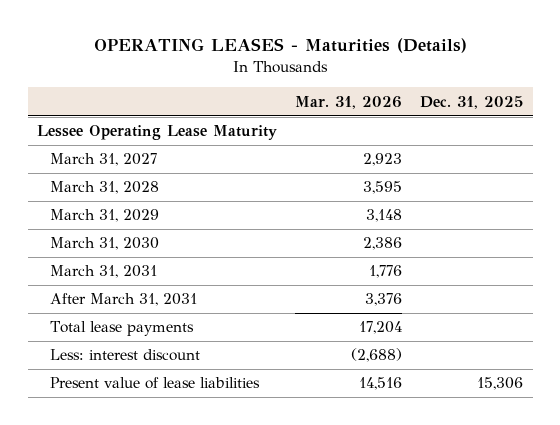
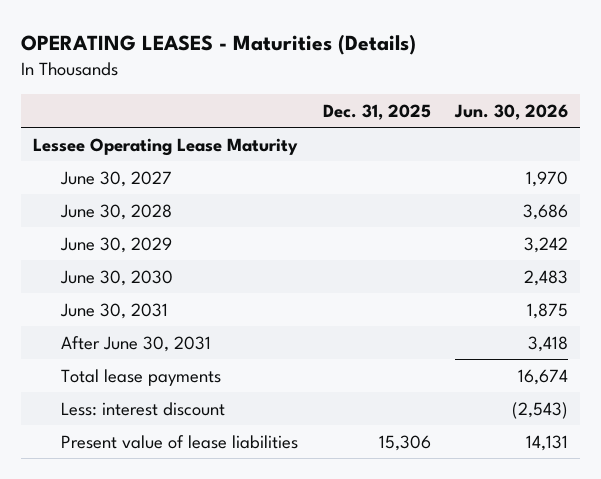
- | Mar. 31, 2026 | Dec. 31, 2025
+ | Dec. 31, 2025 | Jun. 30, 2026
- March 31, 2027 | 2,923 |
- March 31, 2028 | 3,595 |
- March 31, 2029 | 3,148 |
- March 31, 2030 | 2,386 |
- March 31, 2031 | 1,776 |
- After March 31, 2031 | 3,376 |
+ June 30, 2027 | | 1,970
+ June 30, 2028 | | 3,686
+ June 30, 2029 | | 3,242
+ June 30, 2030 | | 2,483
+ June 30, 2031 | | 1,875
+ After June 30, 2031 | | 3,418

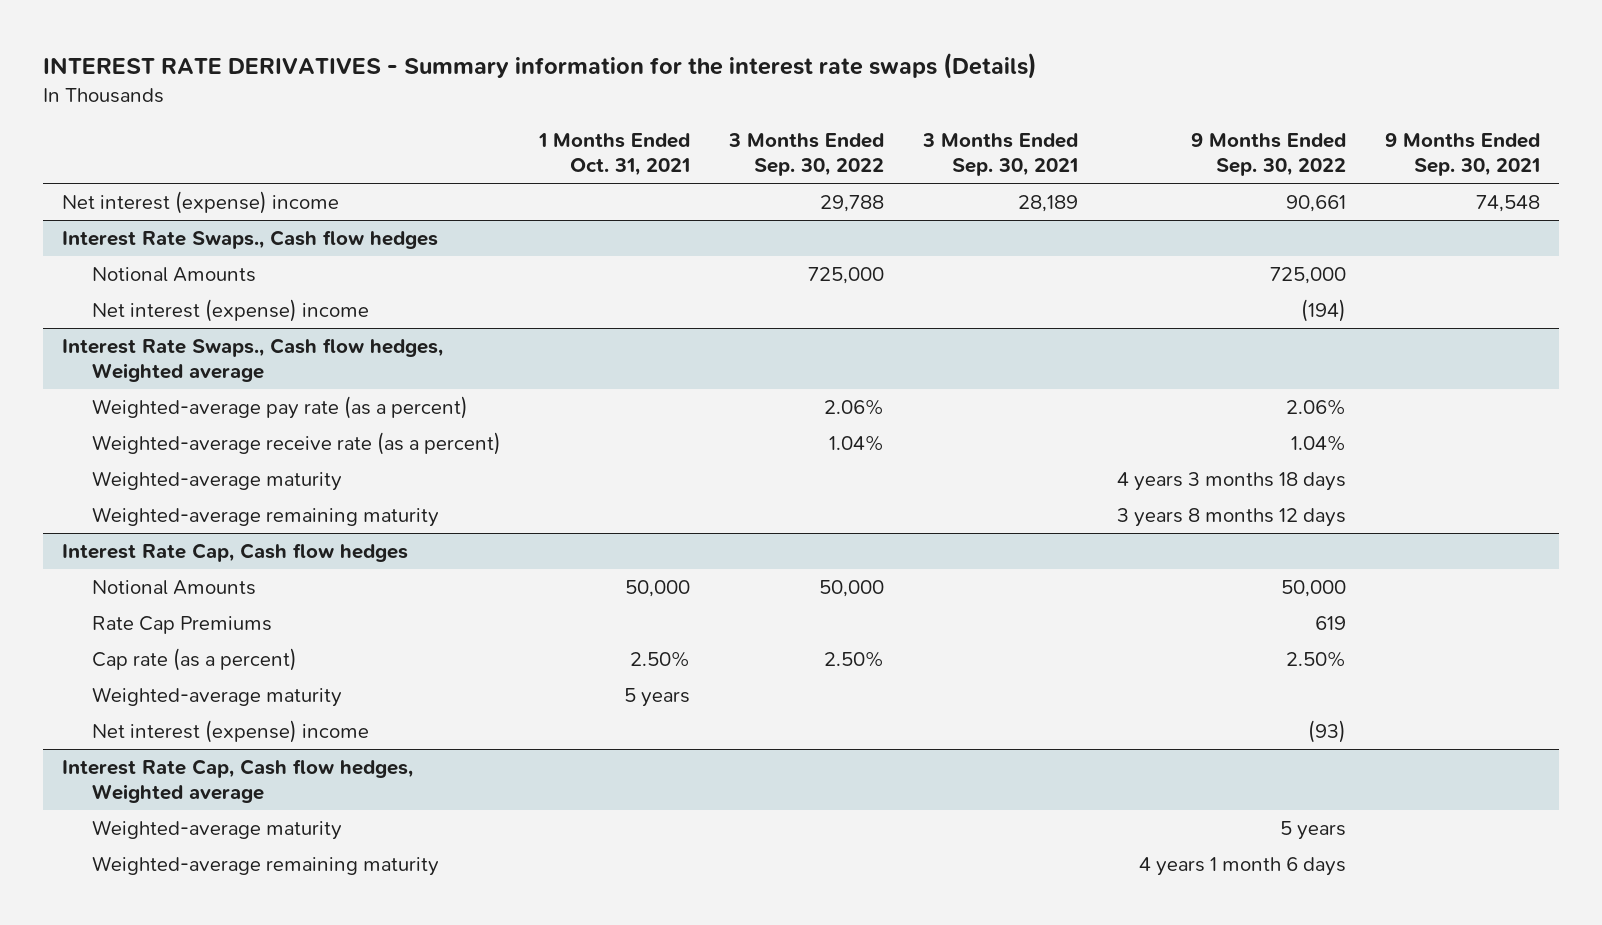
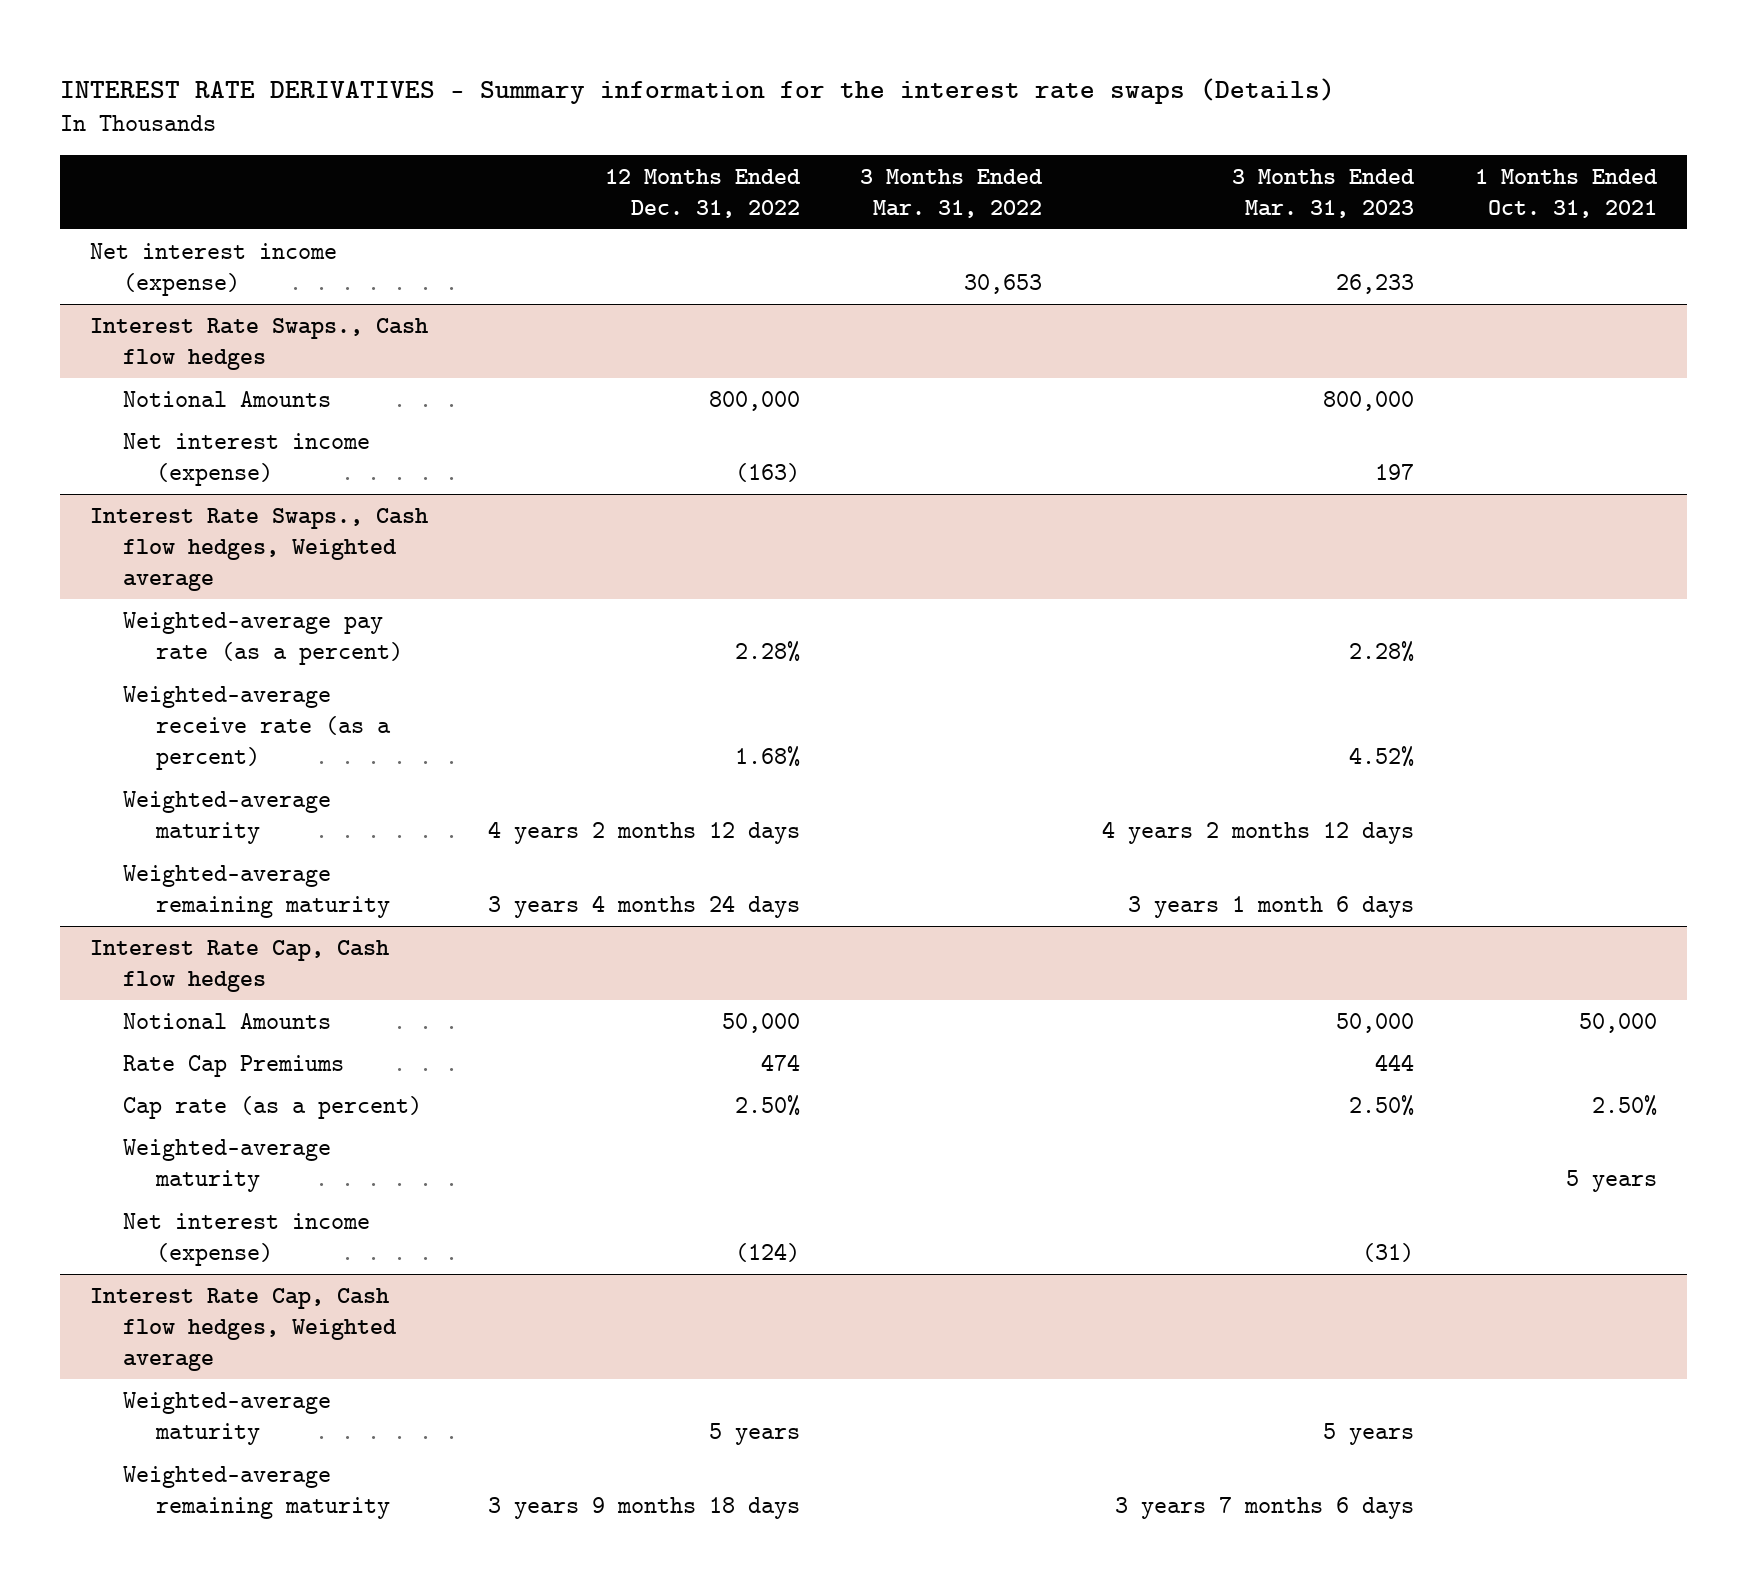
- | 1 Months Ended Oct. 31, 2021 | 3 Months Ended Sep. 30, 2022 | 3 Months Ended Sep. 30, 2021 | 9 Months Ended Sep. 30, 2022 | 9 Months Ended Sep. 30, 2021
+ | 12 Months Ended Dec. 31, 2022 | 3 Months Ended Mar. 31, 2022 | 3 Months Ended Mar. 31, 2023 | 1 Months Ended Oct. 31, 2021
- Net interest (expense) income | | 29,788 | 28,189 | 90,661 | 74,548
+ Net interest income (expense) | | 30,653 | 26,233 |
@ Interest Rate Swaps., Cash flow hedges
- Net interest (expense) income | | | | (194) |
+ Net interest income (expense) | (163) | | 197 |
@ Interest Rate Cap, Cash flow hedges
- Net interest (expense) income | | | | (93) |
+ Net interest income (expense) | (124) | | (31) |

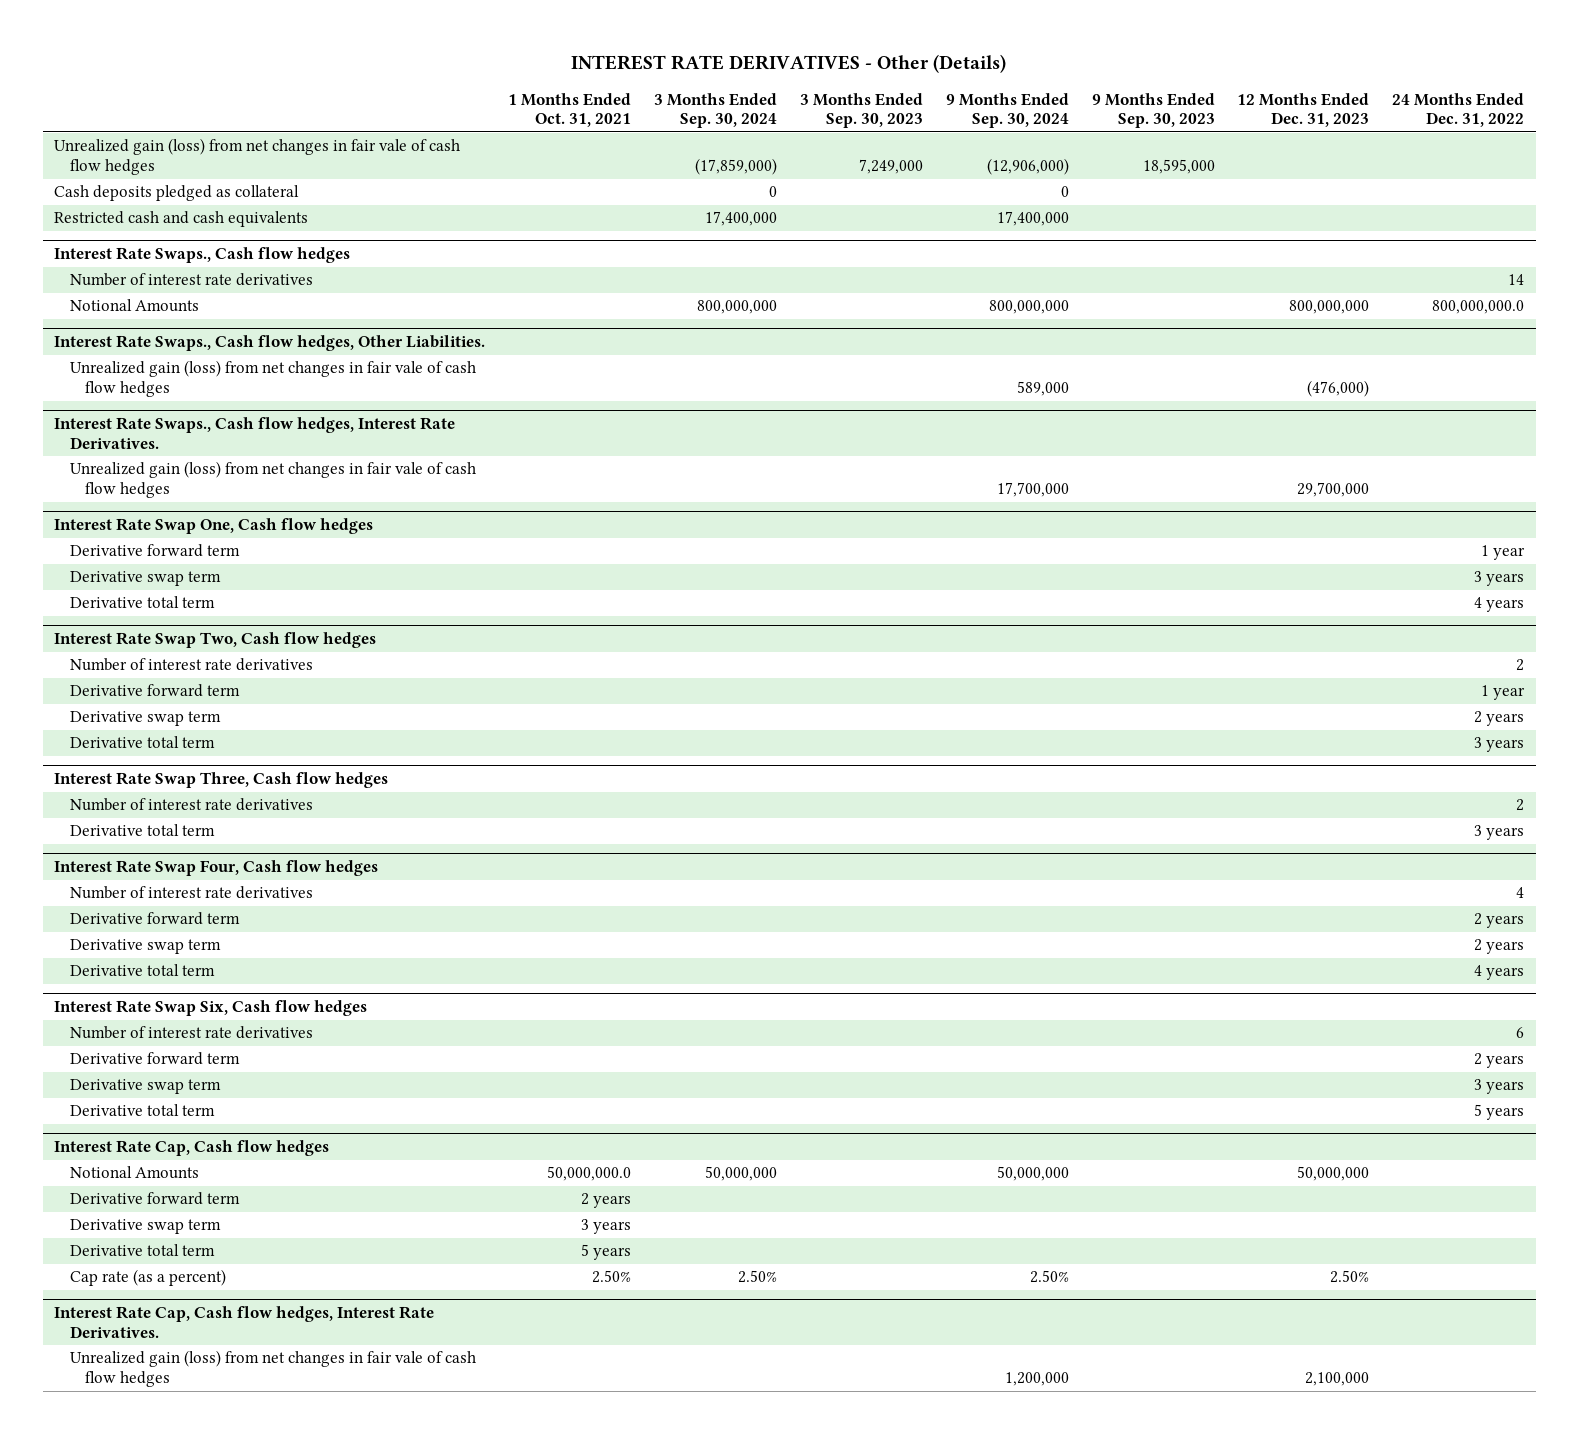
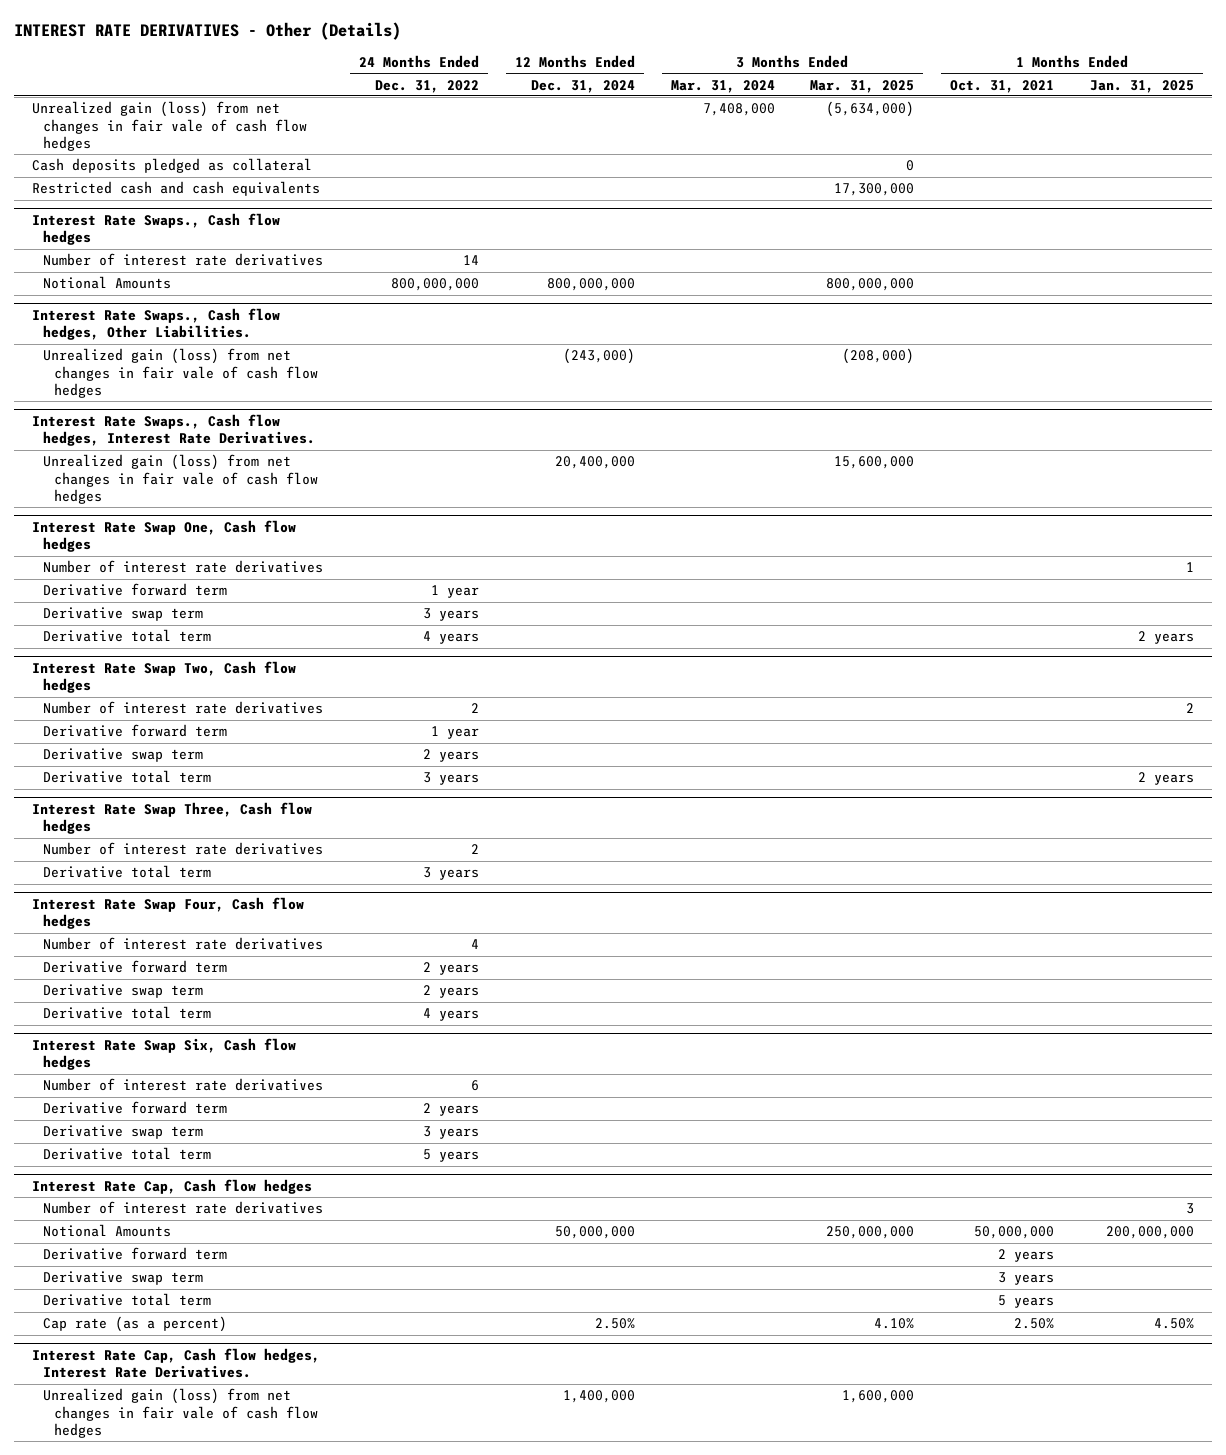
- | 1 Months Ended Oct. 31, 2021 | 3 Months Ended Sep. 30, 2024 | 3 Months Ended Sep. 30, 2023 | 9 Months Ended Sep. 30, 2024 | 9 Months Ended Sep. 30, 2023 | 12 Months Ended Dec. 31, 2023 | 24 Months Ended Dec. 31, 2022
+ | 24 Months Ended Dec. 31, 2022 | 12 Months Ended Dec. 31, 2024 | 3 Months Ended Mar. 31, 2024 | 3 Months Ended Mar. 31, 2025 | 1 Months Ended Oct. 31, 2021 | 1 Months Ended Jan. 31, 2025
@ Interest Rate Swaps., Cash flow hedges
- Notional Amounts | | 800,000,000 | | 800,000,000 | | 800,000,000 | 800,000,000.0
+ Notional Amounts | 800,000,000 | 800,000,000 | | 800,000,000 | |
@ Interest Rate Swap One, Cash flow hedges
+ Number of interest rate derivatives | | | | | | 1
@ Interest Rate Cap, Cash flow hedges
- Notional Amounts | 50,000,000.0 | 50,000,000 | | 50,000,000 | | 50,000,000 |
+ Number of interest rate derivatives | | | | | | 3
+ Notional Amounts | | 50,000,000 | | 250,000,000 | 50,000,000 | 200,000,000

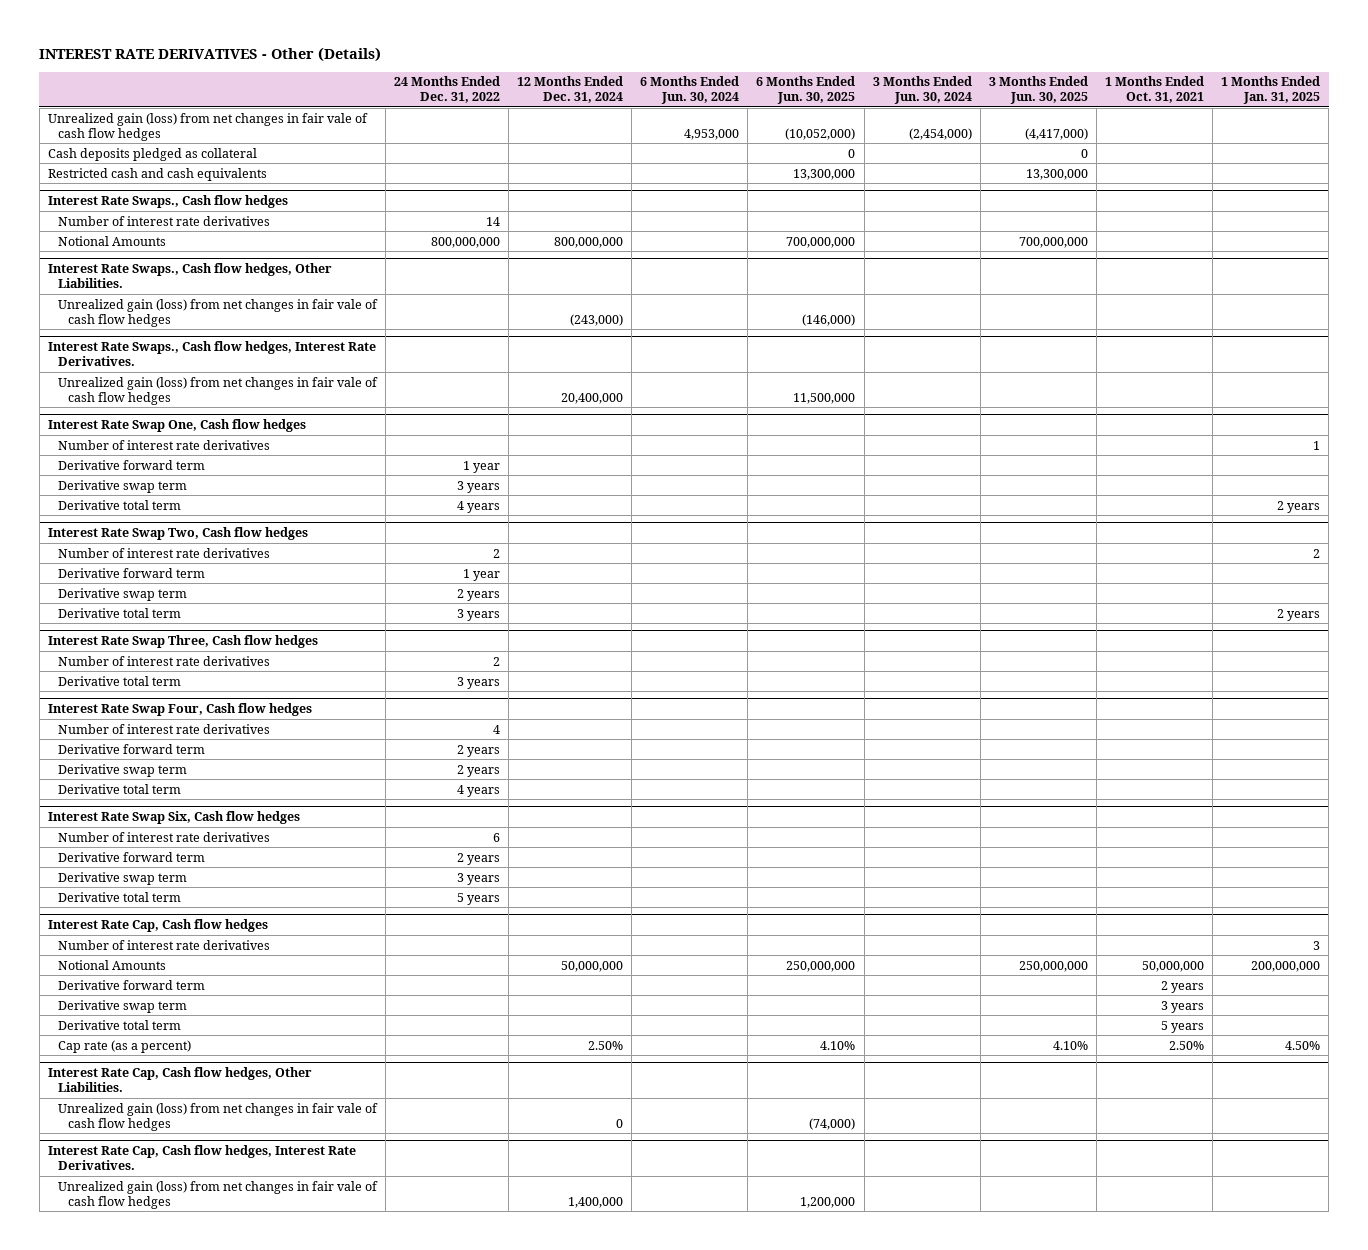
- | 24 Months Ended Dec. 31, 2022 | 12 Months Ended Dec. 31, 2024 | 3 Months Ended Mar. 31, 2024 | 3 Months Ended Mar. 31, 2025 | 1 Months Ended Oct. 31, 2021 | 1 Months Ended Jan. 31, 2025
+ | 24 Months Ended Dec. 31, 2022 | 12 Months Ended Dec. 31, 2024 | 6 Months Ended Jun. 30, 2024 | 6 Months Ended Jun. 30, 2025 | 3 Months Ended Jun. 30, 2024 | 3 Months Ended Jun. 30, 2025 | 1 Months Ended Oct. 31, 2021 | 1 Months Ended Jan. 31, 2025
+ Interest Rate Cap, Cash flow hedges, Other Liabilities.
+ Unrealized gain (loss) from net changes in fair vale of cash flow hedges | | 0 | | (74,000) | | | |

